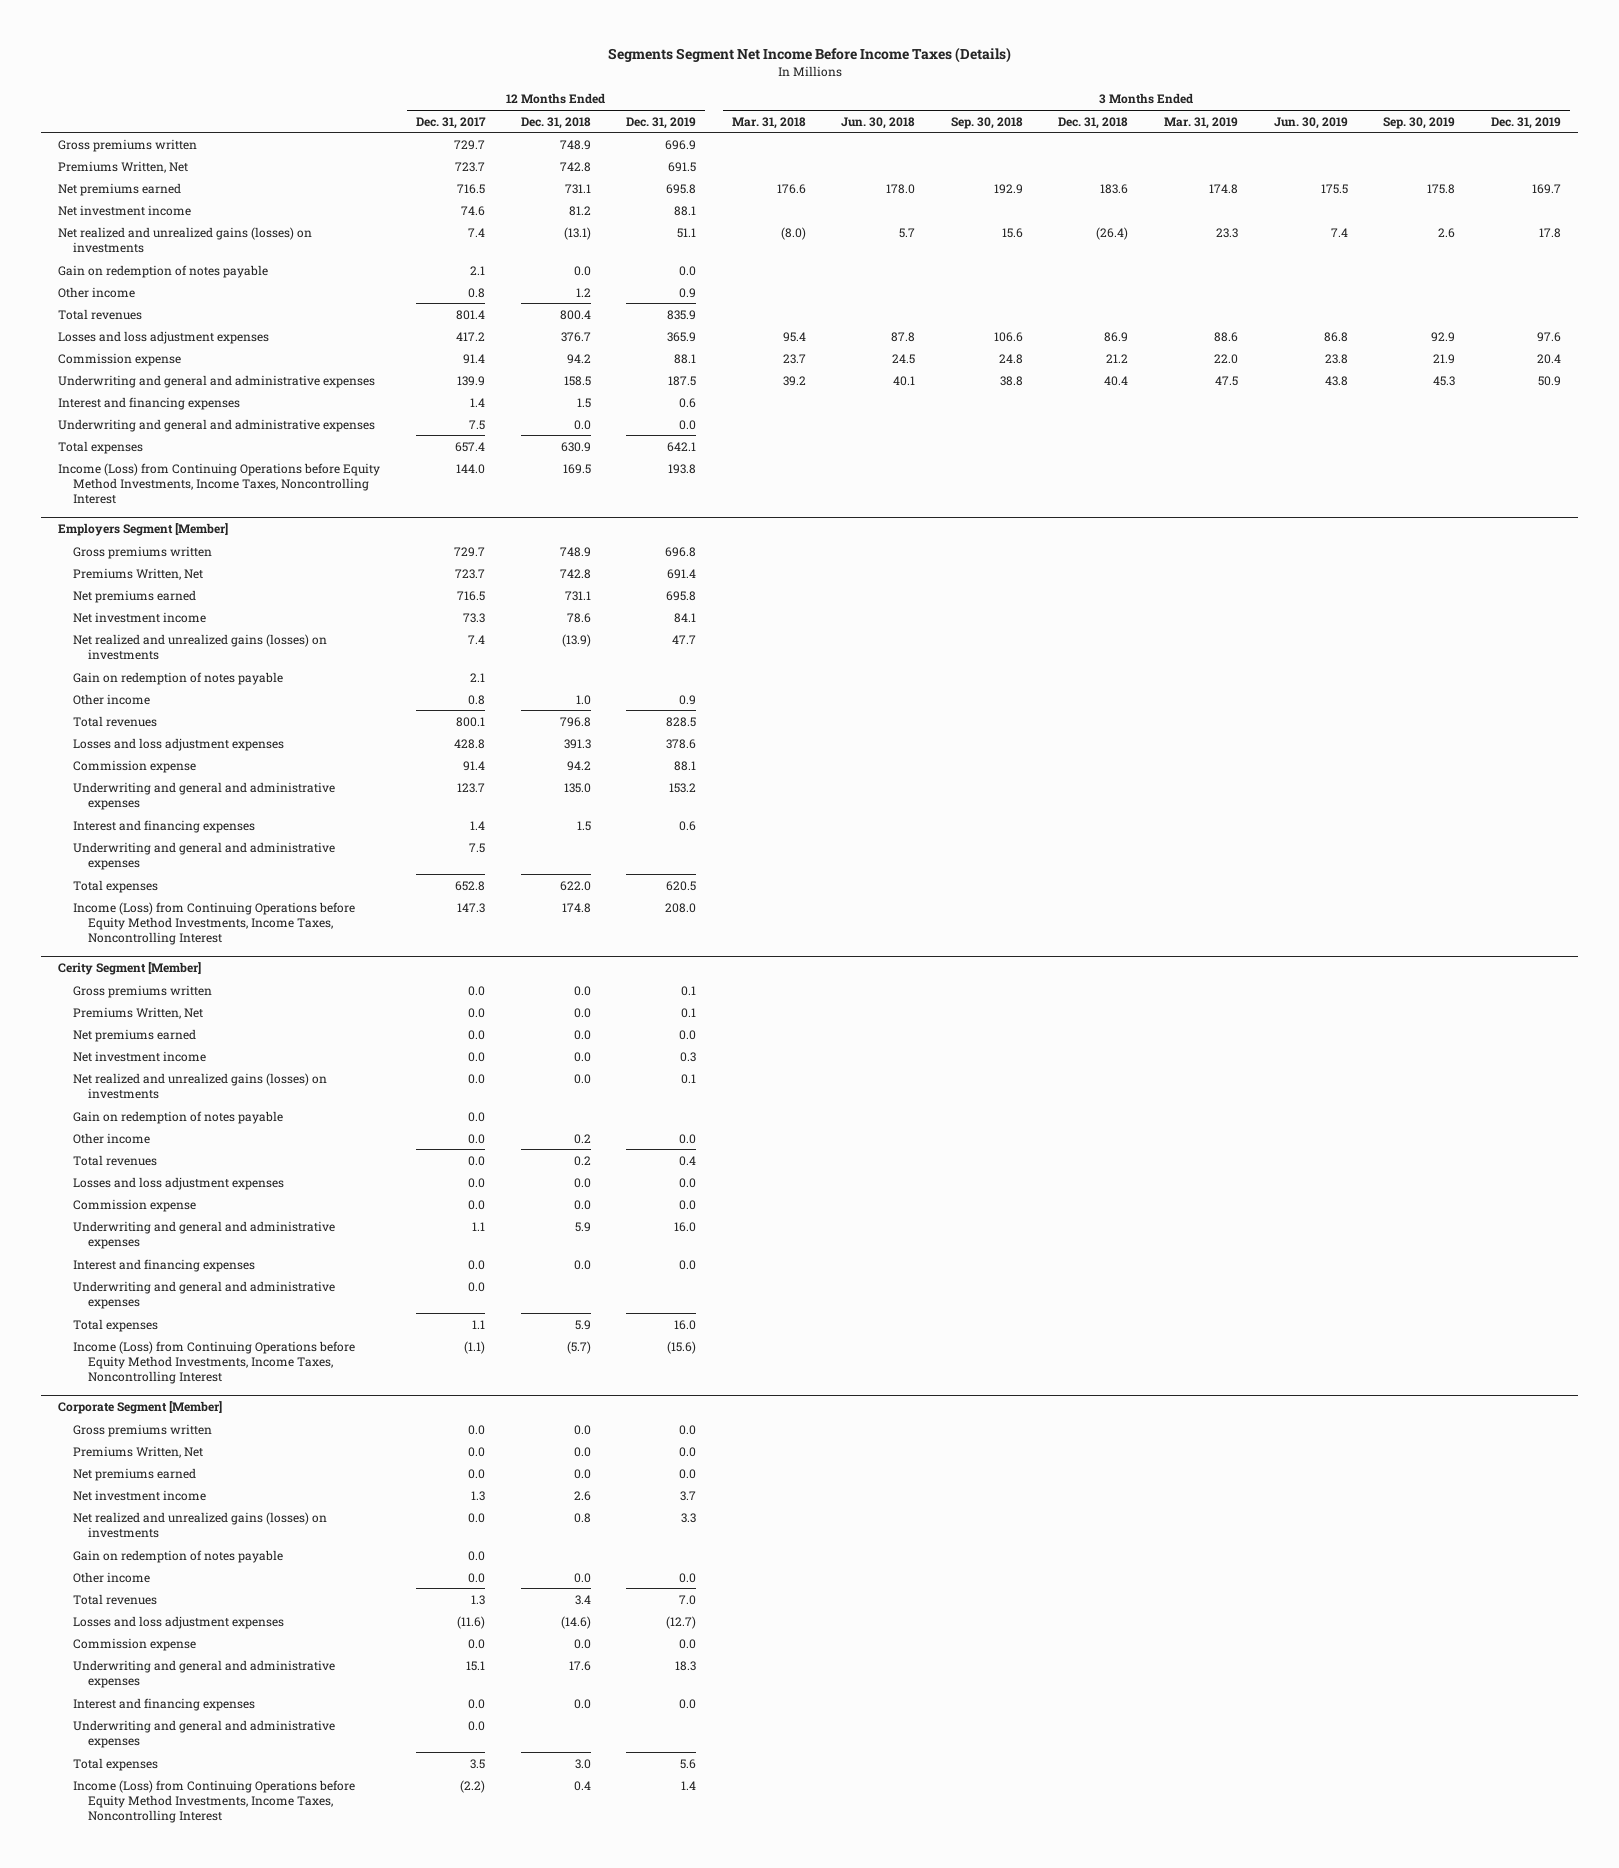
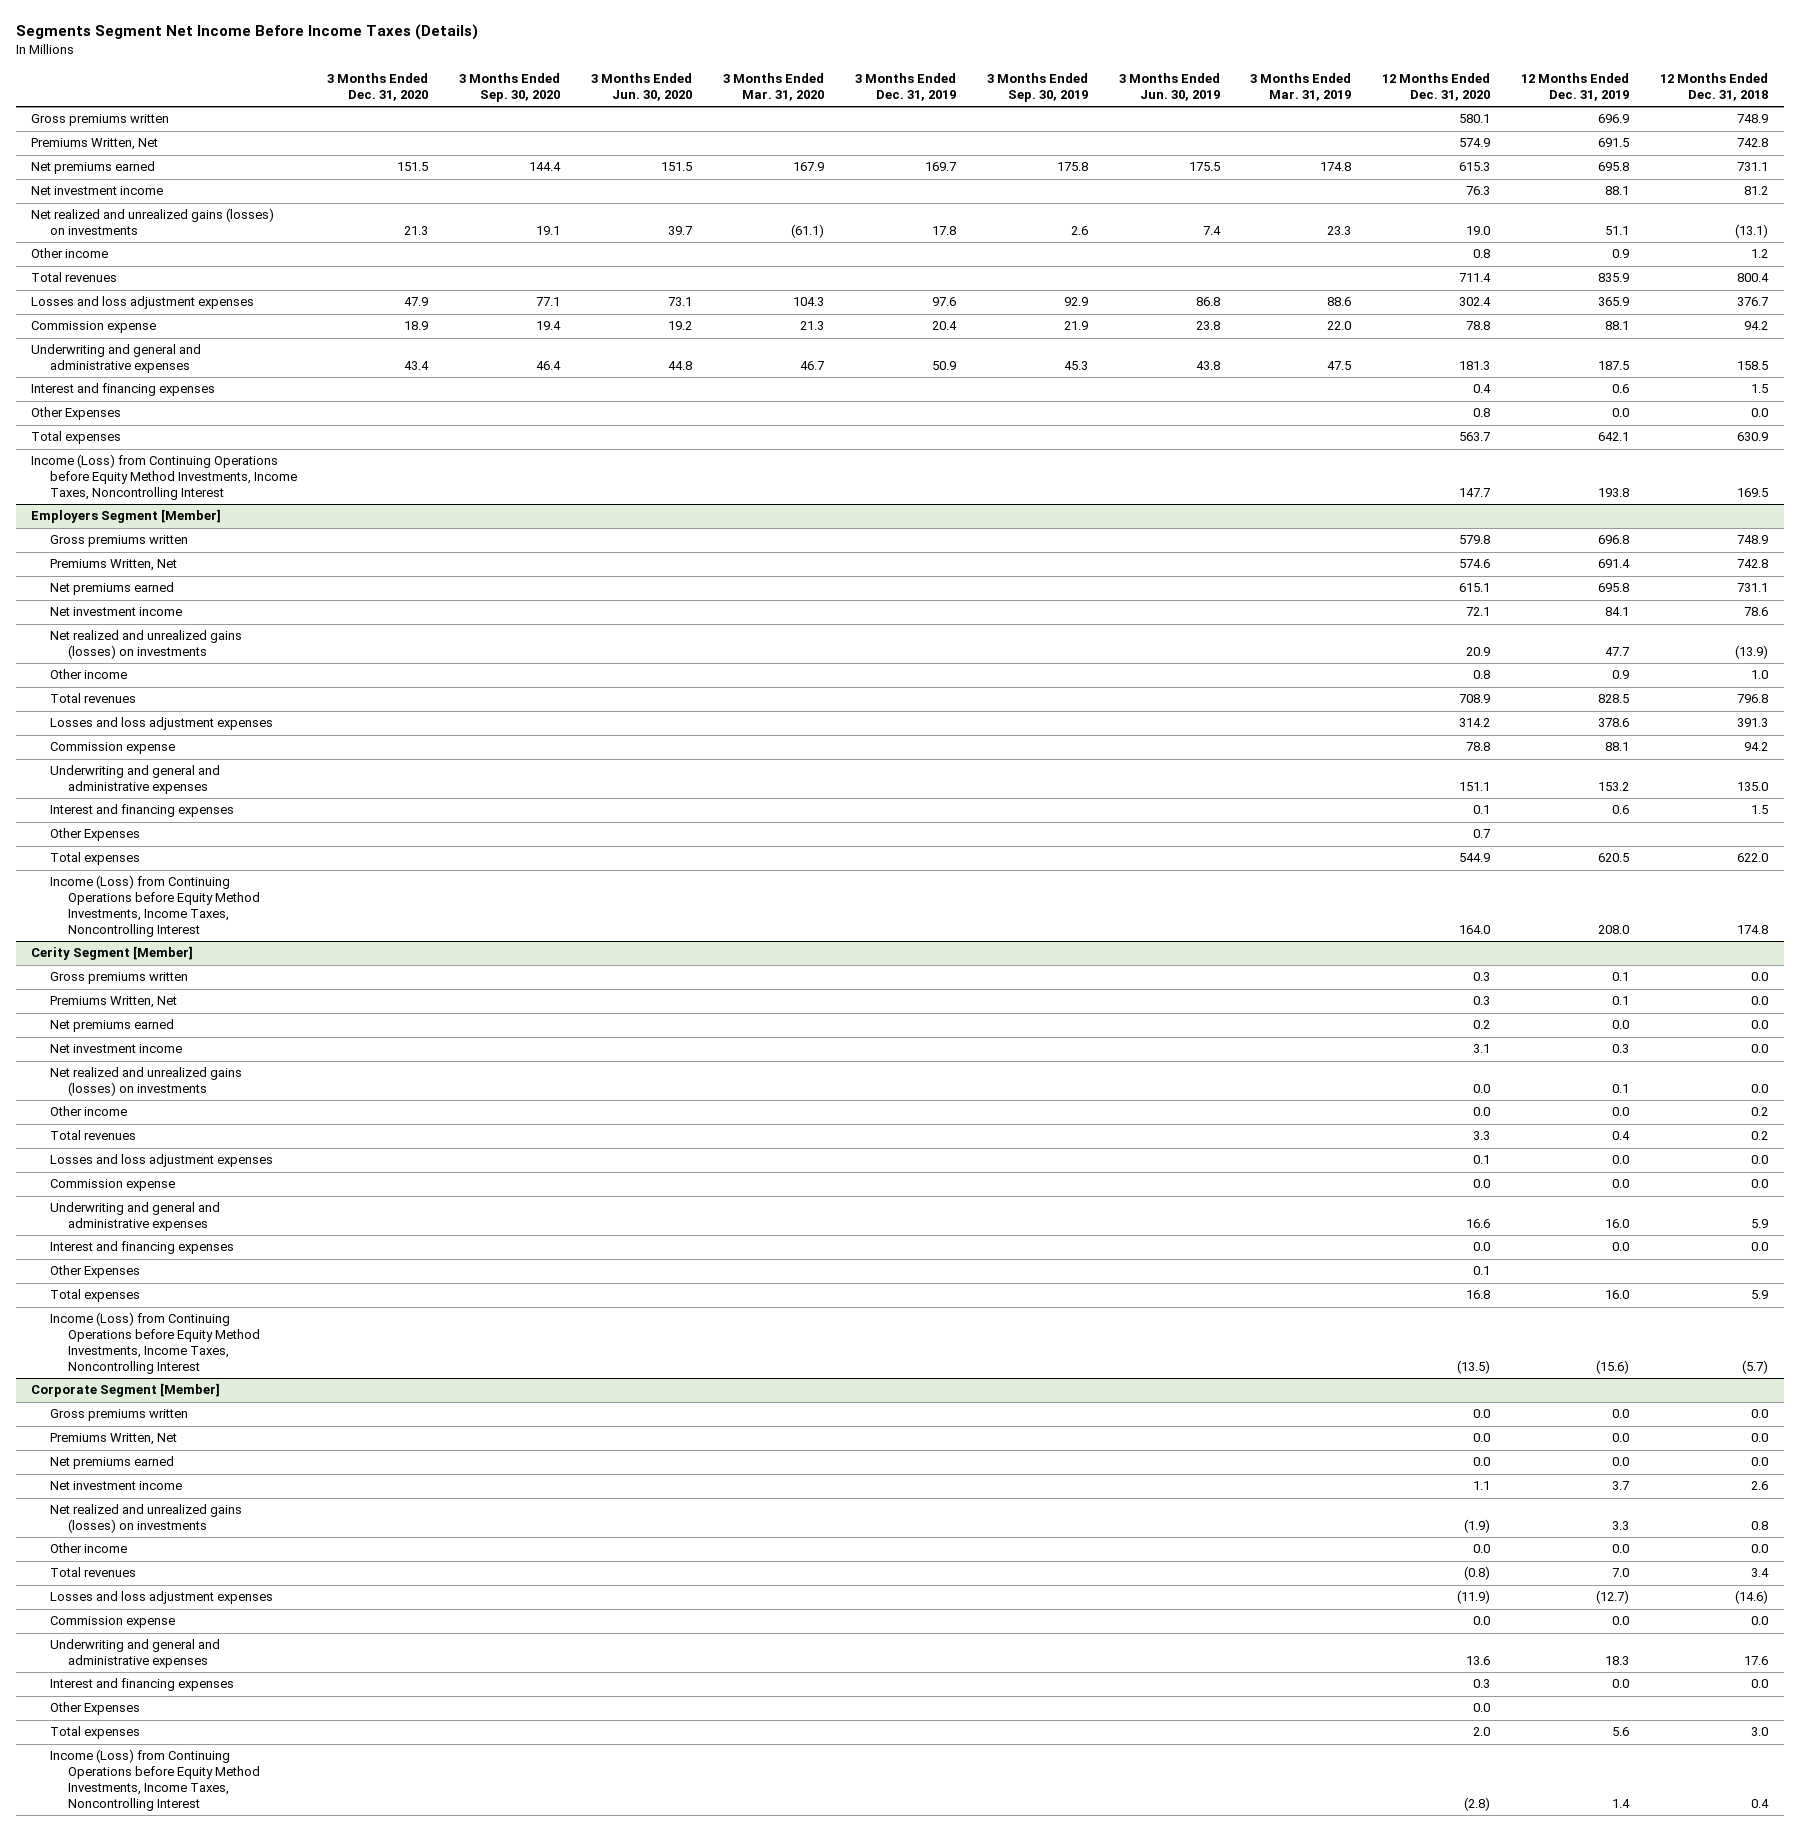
- | 12 Months Ended Dec. 31, 2017 | 12 Months Ended Dec. 31, 2018 | 12 Months Ended Dec. 31, 2019 | 3 Months Ended Mar. 31, 2018 | 3 Months Ended Jun. 30, 2018 | 3 Months Ended Sep. 30, 2018 | 3 Months Ended Dec. 31, 2018 | 3 Months Ended Mar. 31, 2019 | 3 Months Ended Jun. 30, 2019 | 3 Months Ended Sep. 30, 2019 | 3 Months Ended Dec. 31, 2019
+ | 3 Months Ended Dec. 31, 2020 | 3 Months Ended Sep. 30, 2020 | 3 Months Ended Jun. 30, 2020 | 3 Months Ended Mar. 31, 2020 | 3 Months Ended Dec. 31, 2019 | 3 Months Ended Sep. 30, 2019 | 3 Months Ended Jun. 30, 2019 | 3 Months Ended Mar. 31, 2019 | 12 Months Ended Dec. 31, 2020 | 12 Months Ended Dec. 31, 2019 | 12 Months Ended Dec. 31, 2018
- Gain on redemption of notes payable | 2.1 | 0.0 | 0.0 | | | | | | | |
- Underwriting and general and administrative expenses | 7.5 | 0.0 | 0.0 | | | | | | | |
+ Other Expenses | | | | | | | | | 0.8 | 0.0 | 0.0
@ Employers Segment [Member]
- Gain on redemption of notes payable | 2.1 | | | | | | | | | |
- Underwriting and general and administrative expenses | 7.5 | | | | | | | | | |
+ Other Expenses | | | | | | | | | 0.7 | |
@ Cerity Segment [Member]
- Gain on redemption of notes payable | 0.0 | | | | | | | | | |
- Underwriting and general and administrative expenses | 0.0 | | | | | | | | | |
+ Other Expenses | | | | | | | | | 0.1 | |
@ Corporate Segment [Member]
- Gain on redemption of notes payable | 0.0 | | | | | | | | | |
- Underwriting and general and administrative expenses | 0.0 | | | | | | | | | |
+ Other Expenses | | | | | | | | | 0.0 | |

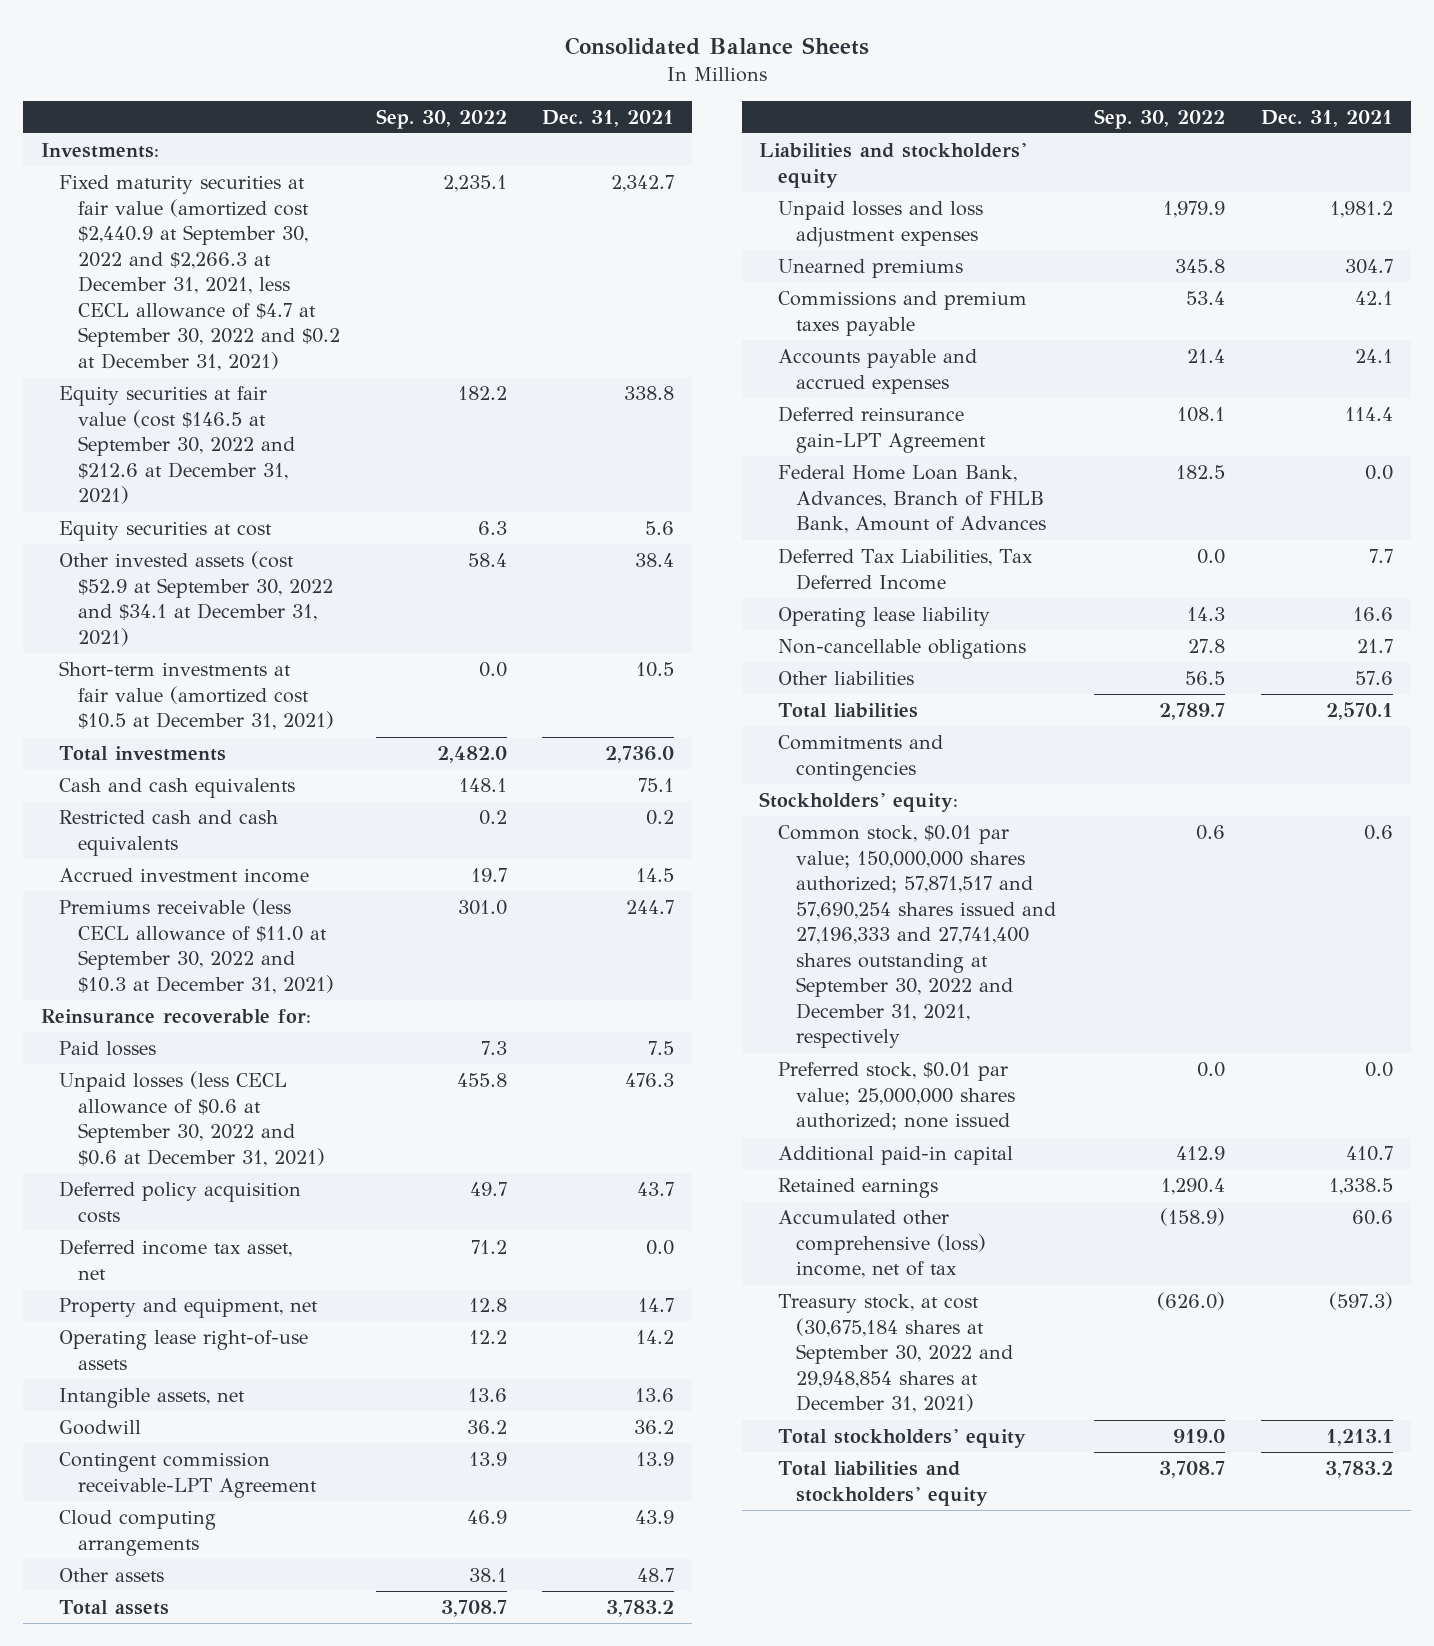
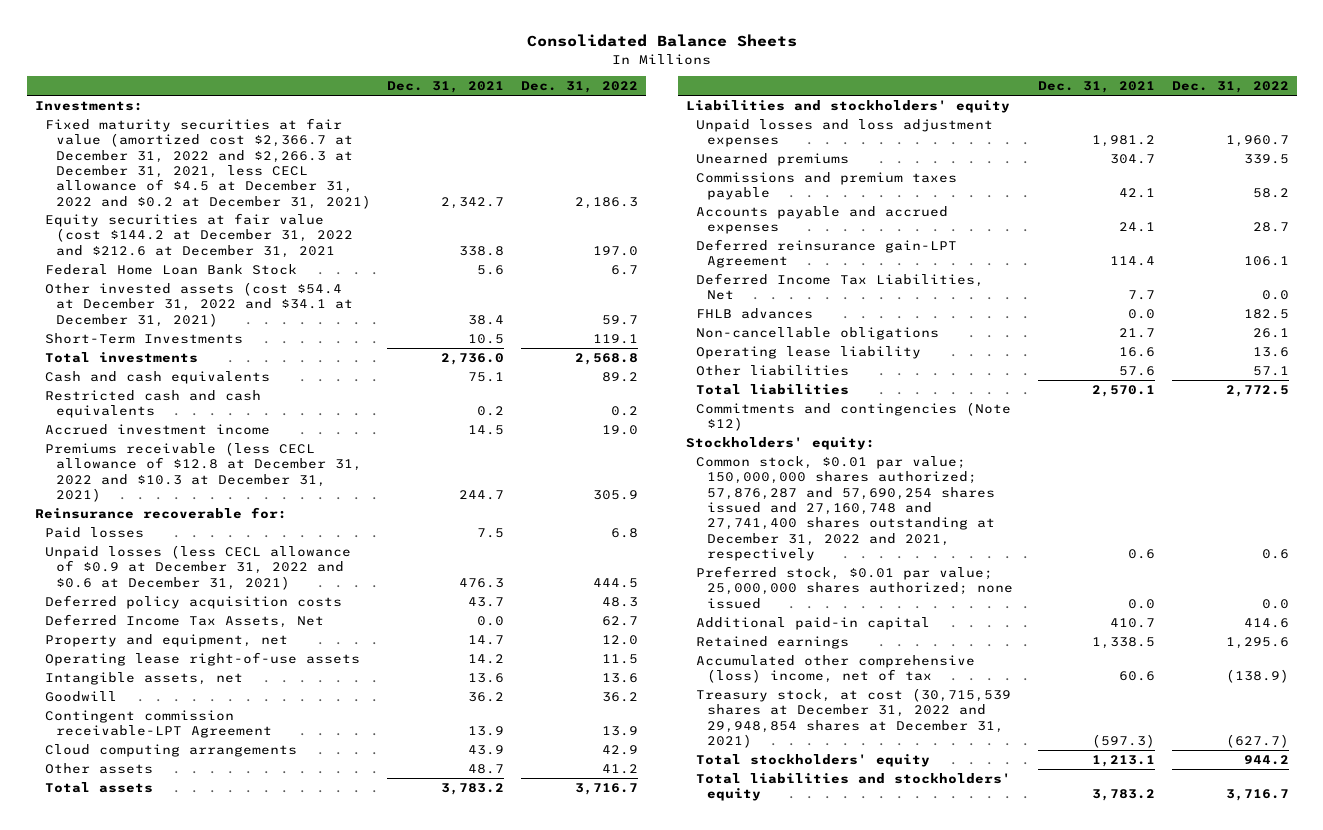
- | Sep. 30, 2022 | Dec. 31, 2021
+ | Dec. 31, 2021 | Dec. 31, 2022
- Fixed maturity securities at fair value (amortized cost $2,440.9 at September 30, 2022 and $2,266.3 at December 31, 2021, less CECL allowance of $4.7 at September 30, 2022 and $0.2 at December 31, 2021) | 2,235.1 | 2,342.7
- Equity securities at fair value (cost $146.5 at September 30, 2022 and $212.6 at December 31, 2021) | 182.2 | 338.8
- Equity securities at cost | 6.3 | 5.6
- Other invested assets (cost $52.9 at September 30, 2022 and $34.1 at December 31, 2021) | 58.4 | 38.4
- Short-term investments at fair value (amortized cost $10.5 at December 31, 2021) | 0.0 | 10.5
+ Fixed maturity securities at fair value (amortized cost $2,366.7 at December 31, 2022 and $2,266.3 at December 31, 2021, less CECL allowance of $4.5 at December 31, 2022 and $0.2 at December 31, 2021) | 2,342.7 | 2,186.3
+ Equity securities at fair value (cost $144.2 at December 31, 2022 and $212.6 at December 31, 2021 | 338.8 | 197.0
+ Federal Home Loan Bank Stock | 5.6 | 6.7
+ Other invested assets (cost $54.4 at December 31, 2022 and $34.1 at December 31, 2021) | 38.4 | 59.7
+ Short-Term Investments | 10.5 | 119.1
- Premiums receivable (less CECL allowance of $11.0 at September 30, 2022 and $10.3 at December 31, 2021) | 301.0 | 244.7
+ Premiums receivable (less CECL allowance of $12.8 at December 31, 2022 and $10.3 at December 31, 2021) | 244.7 | 305.9
- Unpaid losses (less CECL allowance of $0.6 at September 30, 2022 and $0.6 at December 31, 2021) | 455.8 | 476.3
+ Unpaid losses (less CECL allowance of $0.9 at December 31, 2022 and $0.6 at December 31, 2021) | 476.3 | 444.5
- Deferred income tax asset, net | 71.2 | 0.0
+ Deferred Income Tax Assets, Net | 0.0 | 62.7
- Federal Home Loan Bank, Advances, Branch of FHLB Bank, Amount of Advances | 182.5 | 0.0
- Deferred Tax Liabilities, Tax Deferred Income | 0.0 | 7.7
+ Deferred Income Tax Liabilities, Net | 7.7 | 0.0
+ FHLB advances | 0.0 | 182.5
moved down: Operating lease liability | 16.6 | 13.6
- Commitments and contingencies
+ Commitments and contingencies (Note $12)
- Common stock, $0.01 par value; 150,000,000 shares authorized; 57,871,517 and 57,690,254 shares issued and 27,196,333 and 27,741,400 shares outstanding at September 30, 2022 and December 31, 2021, respectively | 0.6 | 0.6
+ Common stock, $0.01 par value; 150,000,000 shares authorized; 57,876,287 and 57,690,254 shares issued and 27,160,748 and 27,741,400 shares outstanding at December 31, 2022 and 2021, respectively | 0.6 | 0.6
- Treasury stock, at cost (30,675,184 shares at September 30, 2022 and 29,948,854 shares at December 31, 2021) | (626.0) | (597.3)
+ Treasury stock, at cost (30,715,539 shares at December 31, 2022 and 29,948,854 shares at December 31, 2021) | (597.3) | (627.7)

